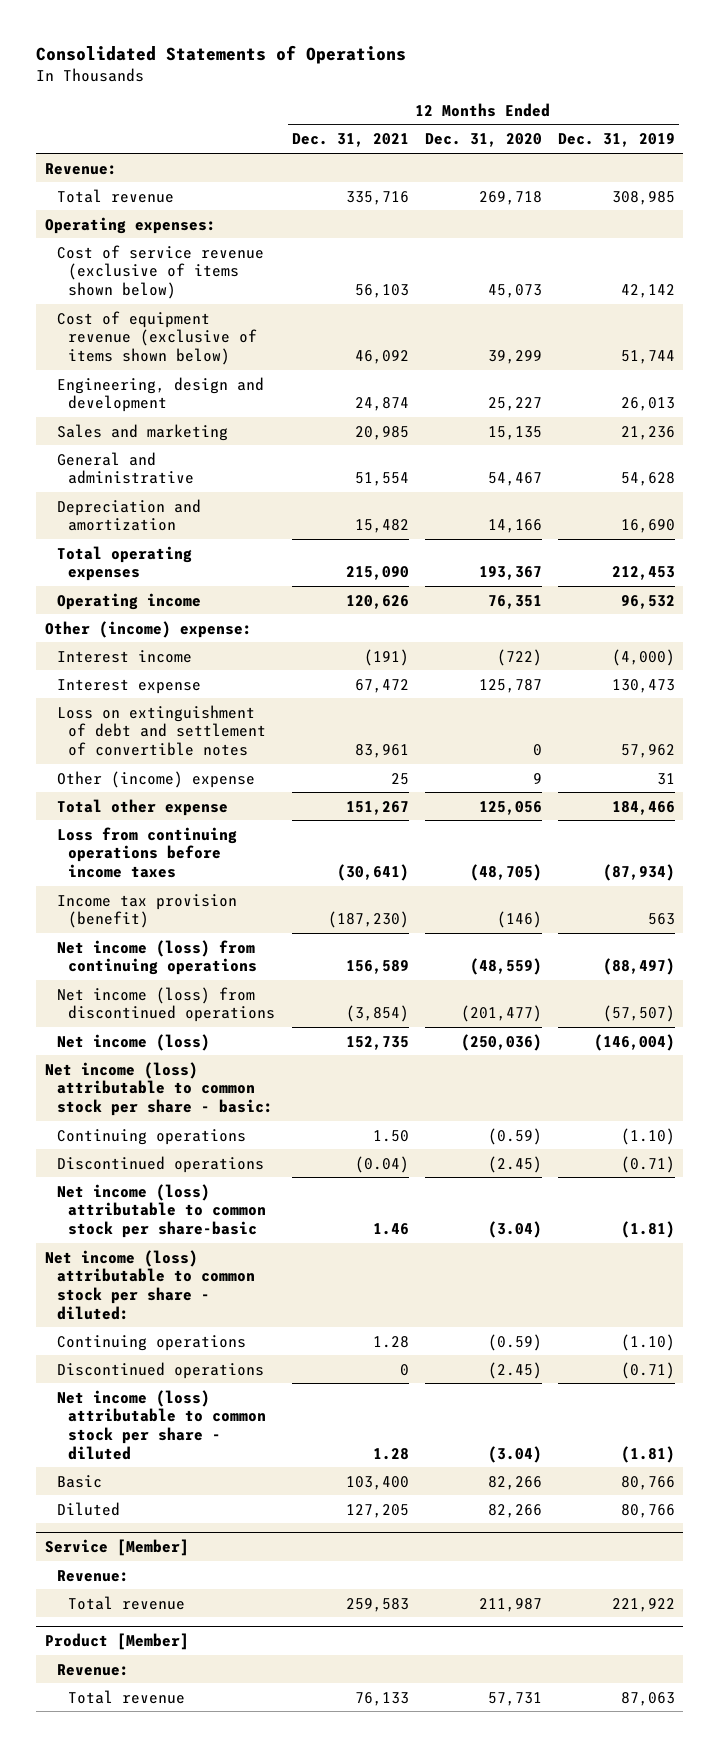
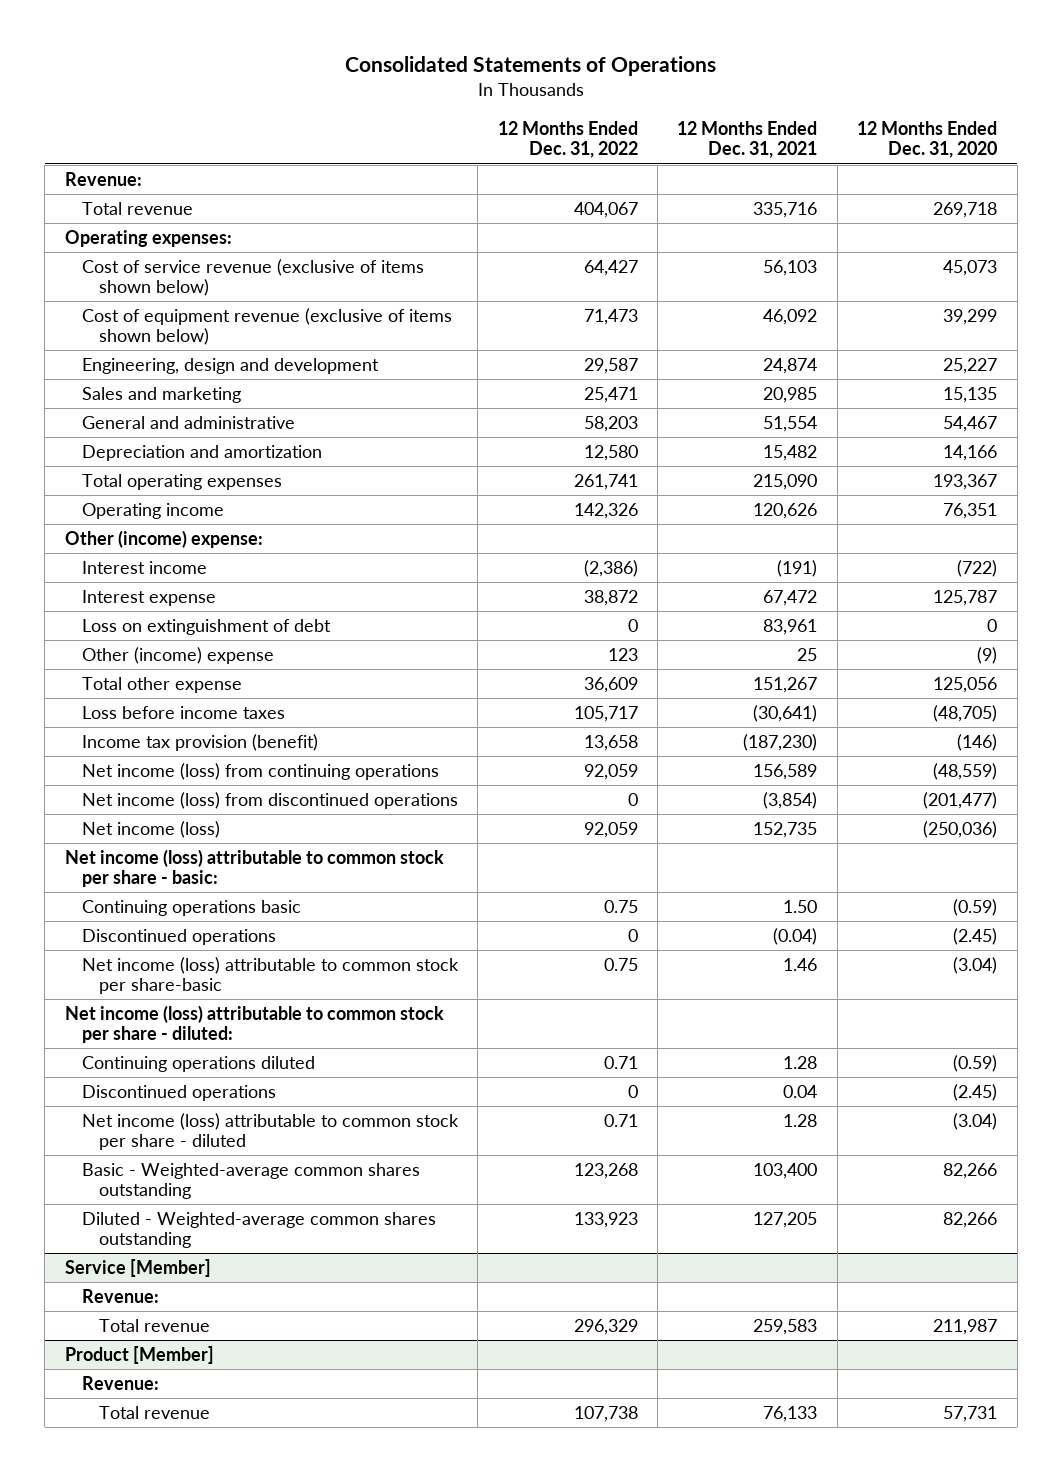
- | 12 Months Ended Dec. 31, 2021 | 12 Months Ended Dec. 31, 2020 | 12 Months Ended Dec. 31, 2019
+ | 12 Months Ended Dec. 31, 2022 | 12 Months Ended Dec. 31, 2021 | 12 Months Ended Dec. 31, 2020
- Loss on extinguishment of debt and settlement of convertible notes | 83,961 | 0 | 57,962
- Other (income) expense | 25 | 9 | 31
+ Loss on extinguishment of debt | 0 | 83,961 | 0
+ Other (income) expense | 123 | 25 | (9)
- Loss from continuing operations before income taxes | (30,641) | (48,705) | (87,934)
+ Loss before income taxes | 105,717 | (30,641) | (48,705)
- Continuing operations | 1.50 | (0.59) | (1.10)
+ Continuing operations basic | 0.75 | 1.50 | (0.59)
- Continuing operations | 1.28 | (0.59) | (1.10)
- Discontinued operations | 0 | (2.45) | (0.71)
+ Continuing operations diluted | 0.71 | 1.28 | (0.59)
+ Discontinued operations | 0 | 0.04 | (2.45)
- Basic | 103,400 | 82,266 | 80,766
- Diluted | 127,205 | 82,266 | 80,766
+ Basic - Weighted-average common shares outstanding | 123,268 | 103,400 | 82,266
+ Diluted - Weighted-average common shares outstanding | 133,923 | 127,205 | 82,266

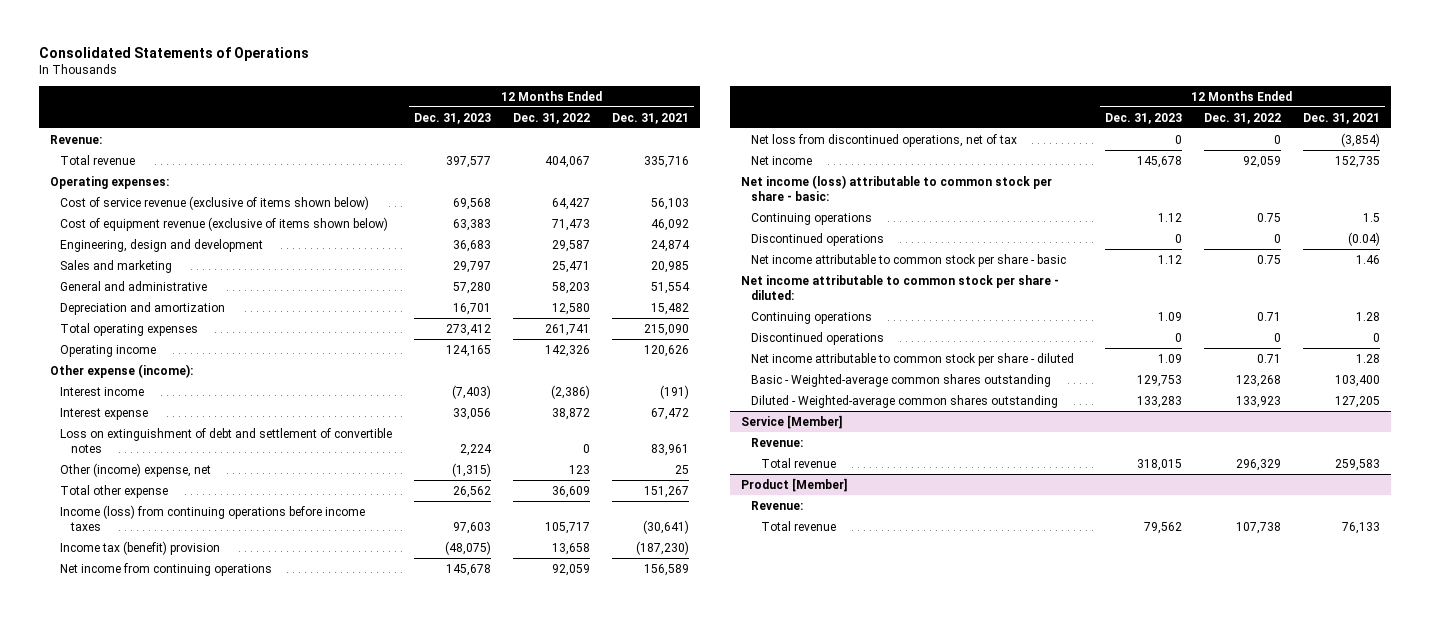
- | 12 Months Ended Dec. 31, 2022 | 12 Months Ended Dec. 31, 2021 | 12 Months Ended Dec. 31, 2020
+ | 12 Months Ended Dec. 31, 2023 | 12 Months Ended Dec. 31, 2022 | 12 Months Ended Dec. 31, 2021
- Other (income) expense:
+ Other expense (income):
- Loss on extinguishment of debt | 0 | 83,961 | 0
- Other (income) expense | 123 | 25 | (9)
+ Loss on extinguishment of debt and settlement of convertible notes | 2,224 | 0 | 83,961
+ Other (income) expense, net | (1,315) | 123 | 25
- Loss before income taxes | 105,717 | (30,641) | (48,705)
- Income tax provision (benefit) | 13,658 | (187,230) | (146)
- Net income (loss) from continuing operations | 92,059 | 156,589 | (48,559)
- Net income (loss) from discontinued operations | 0 | (3,854) | (201,477)
- Net income (loss) | 92,059 | 152,735 | (250,036)
+ Income (loss) from continuing operations before income taxes | 97,603 | 105,717 | (30,641)
+ Income tax (benefit) provision | (48,075) | 13,658 | (187,230)
+ Net income from continuing operations | 145,678 | 92,059 | 156,589
+ Net loss from discontinued operations, net of tax | 0 | 0 | (3,854)
+ Net income | 145,678 | 92,059 | 152,735
- Continuing operations basic | 0.75 | 1.50 | (0.59)
+ Continuing operations | 1.12 | 0.75 | 1.5
- Net income (loss) attributable to common stock per share-basic | 0.75 | 1.46 | (3.04)
- Net income (loss) attributable to common stock per share - diluted:
- Continuing operations diluted | 0.71 | 1.28 | (0.59)
- Discontinued operations | 0 | 0.04 | (2.45)
- Net income (loss) attributable to common stock per share - diluted | 0.71 | 1.28 | (3.04)
+ Net income attributable to common stock per share - basic | 1.12 | 0.75 | 1.46
+ Net income attributable to common stock per share - diluted:
+ Continuing operations | 1.09 | 0.71 | 1.28
+ Discontinued operations | 0 | 0 | 0
+ Net income attributable to common stock per share - diluted | 1.09 | 0.71 | 1.28

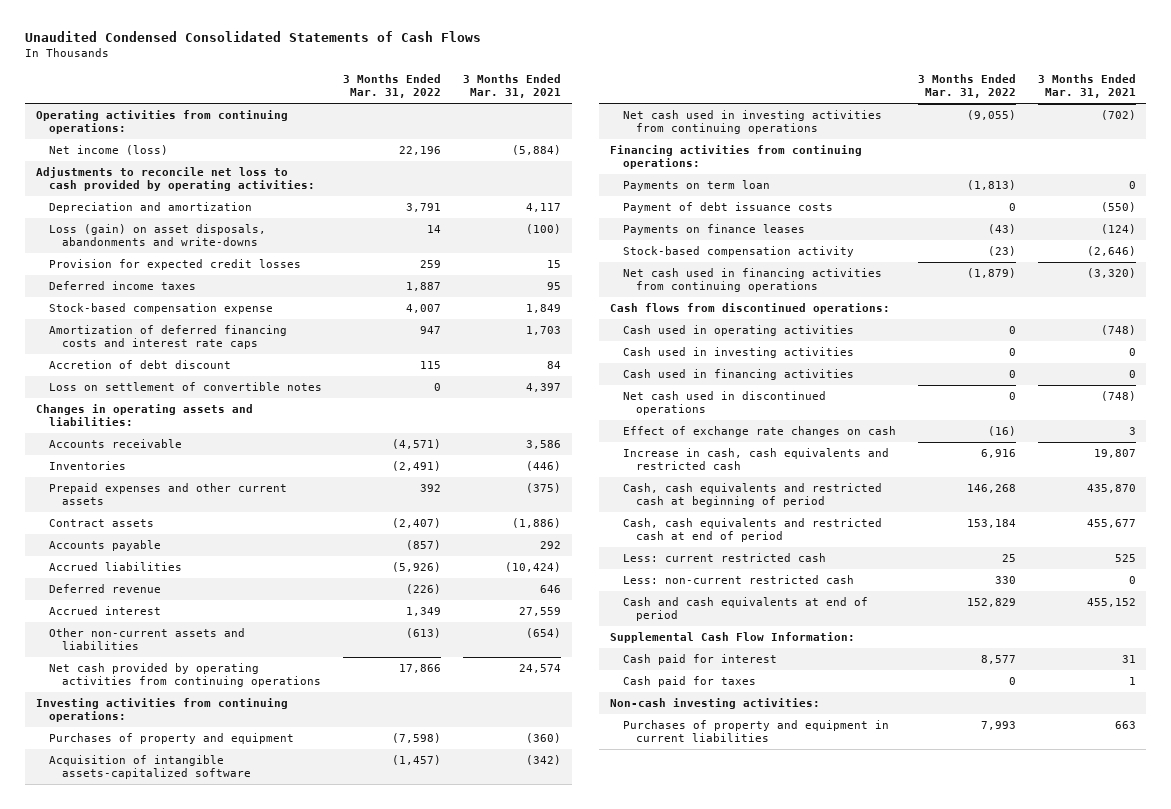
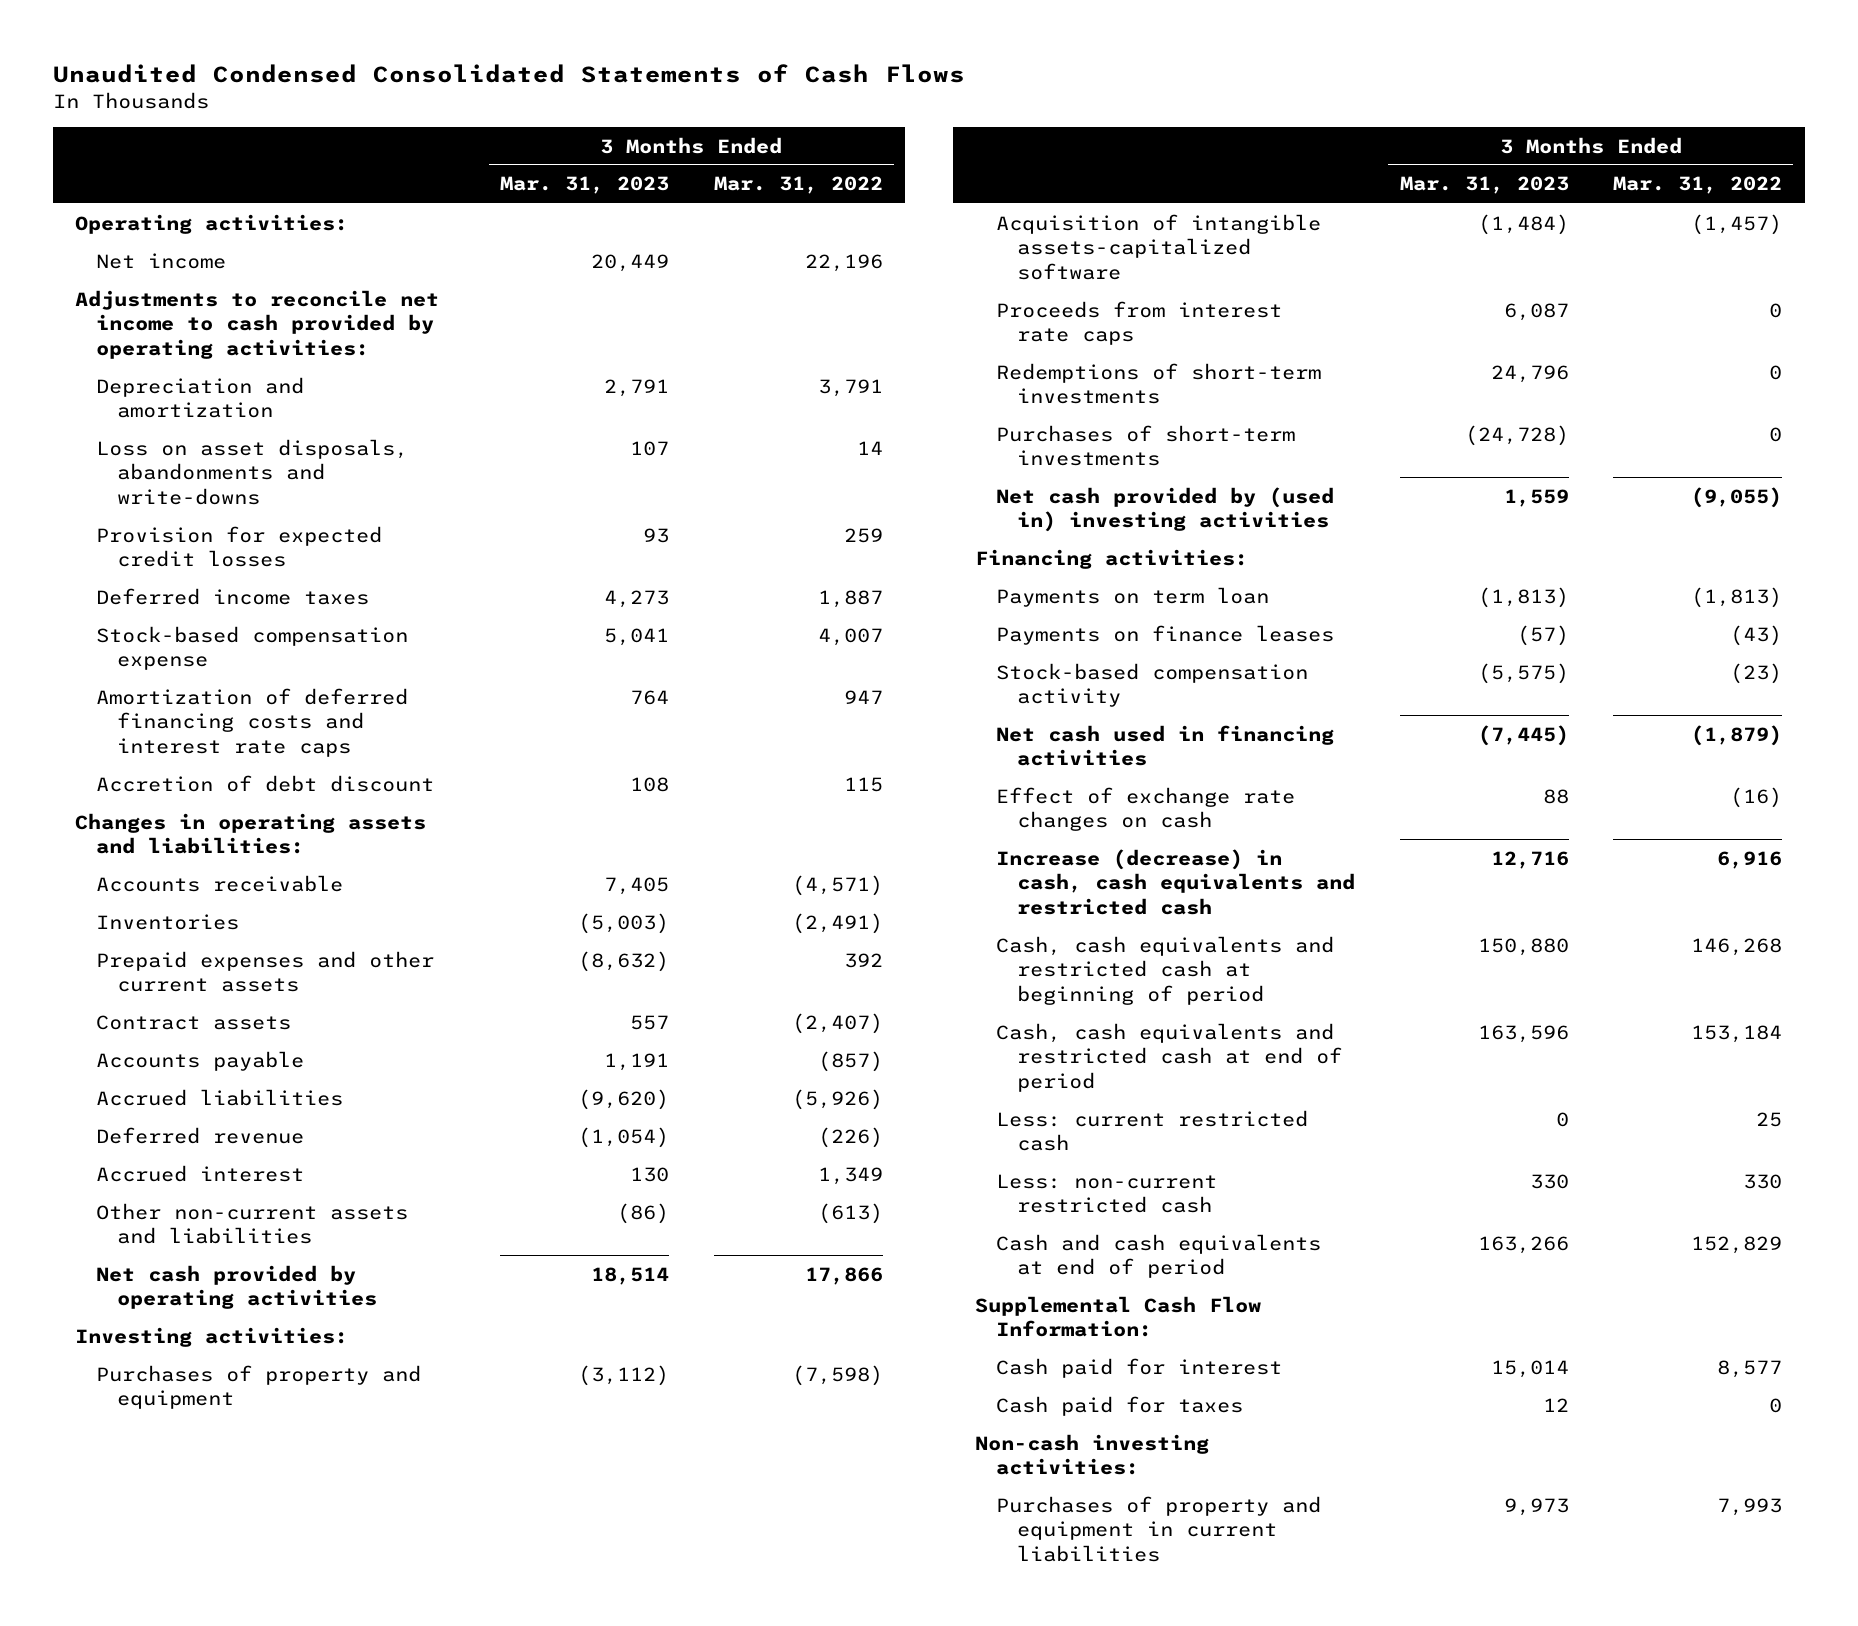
- | 3 Months Ended Mar. 31, 2022 | 3 Months Ended Mar. 31, 2021
+ | 3 Months Ended Mar. 31, 2023 | 3 Months Ended Mar. 31, 2022
- Operating activities from continuing operations:
- Net income (loss) | 22,196 | (5,884)
- Adjustments to reconcile net loss to cash provided by operating activities:
+ Operating activities:
+ Net income | 20,449 | 22,196
+ Adjustments to reconcile net income to cash provided by operating activities:
- Loss (gain) on asset disposals, abandonments and write-downs | 14 | (100)
+ Loss on asset disposals, abandonments and write-downs | 107 | 14
- Loss on settlement of convertible notes | 0 | 4,397
- Net cash provided by operating activities from continuing operations | 17,866 | 24,574
- Investing activities from continuing operations:
+ Net cash provided by operating activities | 18,514 | 17,866
+ Investing activities:
- Net cash used in investing activities from continuing operations | (9,055) | (702)
- Financing activities from continuing operations:
+ Proceeds from interest rate caps | 6,087 | 0
+ Redemptions of short-term investments | 24,796 | 0
+ Purchases of short-term investments | (24,728) | 0
+ Net cash provided by (used in) investing activities | 1,559 | (9,055)
+ Financing activities:
- Payment of debt issuance costs | 0 | (550)
- Net cash used in financing activities from continuing operations | (1,879) | (3,320)
- Cash flows from discontinued operations:
- Cash used in operating activities | 0 | (748)
- Cash used in investing activities | 0 | 0
- Cash used in financing activities | 0 | 0
- Net cash used in discontinued operations | 0 | (748)
+ Net cash used in financing activities | (7,445) | (1,879)
- Increase in cash, cash equivalents and restricted cash | 6,916 | 19,807
+ Increase (decrease) in cash, cash equivalents and restricted cash | 12,716 | 6,916

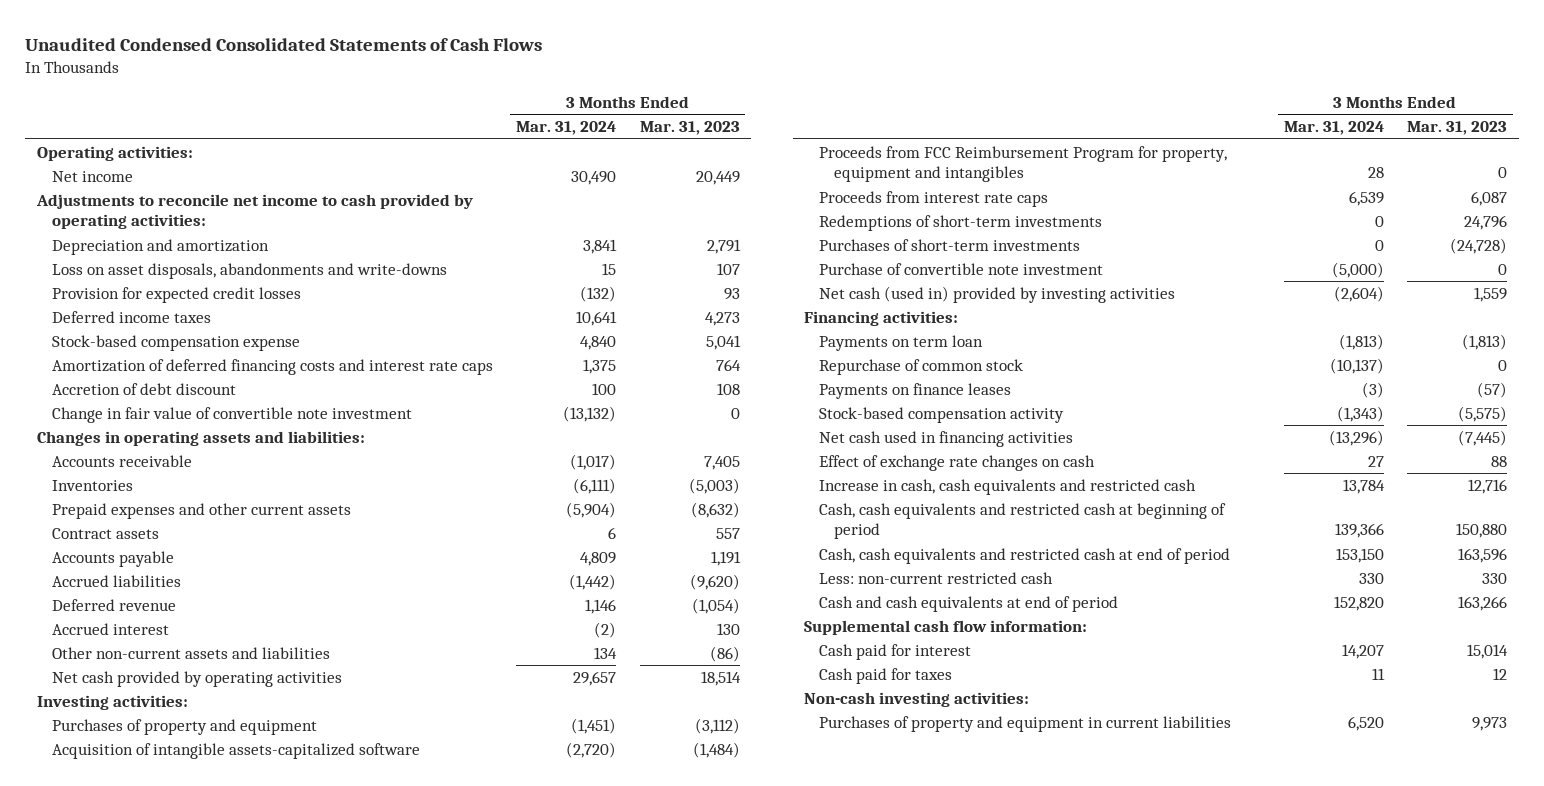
- | 3 Months Ended Mar. 31, 2023 | 3 Months Ended Mar. 31, 2022
+ | 3 Months Ended Mar. 31, 2024 | 3 Months Ended Mar. 31, 2023
+ Change in fair value of convertible note investment | (13,132) | 0
+ Proceeds from FCC Reimbursement Program for property, equipment and intangibles | 28 | 0
- Net cash provided by (used in) investing activities | 1,559 | (9,055)
+ Purchase of convertible note investment | (5,000) | 0
+ Net cash (used in) provided by investing activities | (2,604) | 1,559
+ Repurchase of common stock | (10,137) | 0
- Increase (decrease) in cash, cash equivalents and restricted cash | 12,716 | 6,916
+ Increase in cash, cash equivalents and restricted cash | 13,784 | 12,716
- Less: current restricted cash | 0 | 25
- Supplemental Cash Flow Information:
+ Supplemental cash flow information:

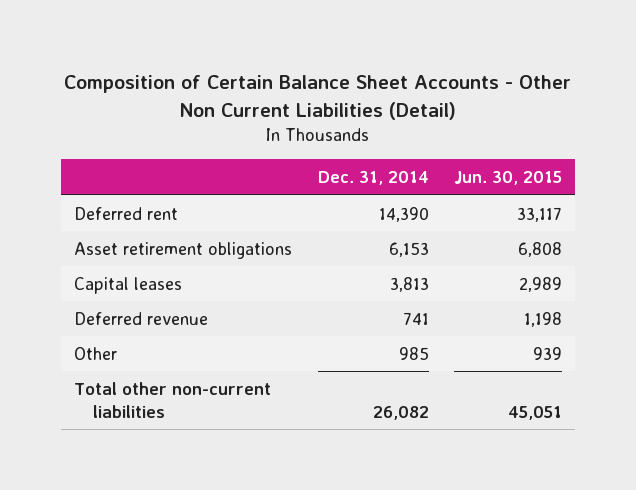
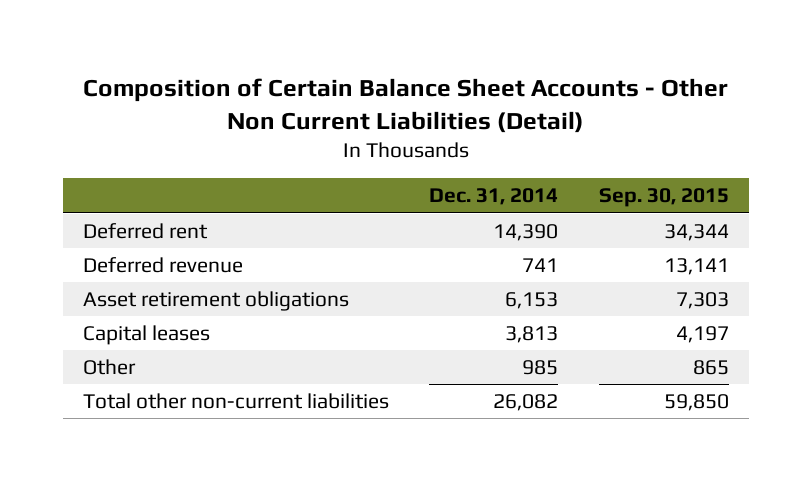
- | Dec. 31, 2014 | Jun. 30, 2015
+ | Dec. 31, 2014 | Sep. 30, 2015
moved up: Deferred revenue | 741 | 13,141

